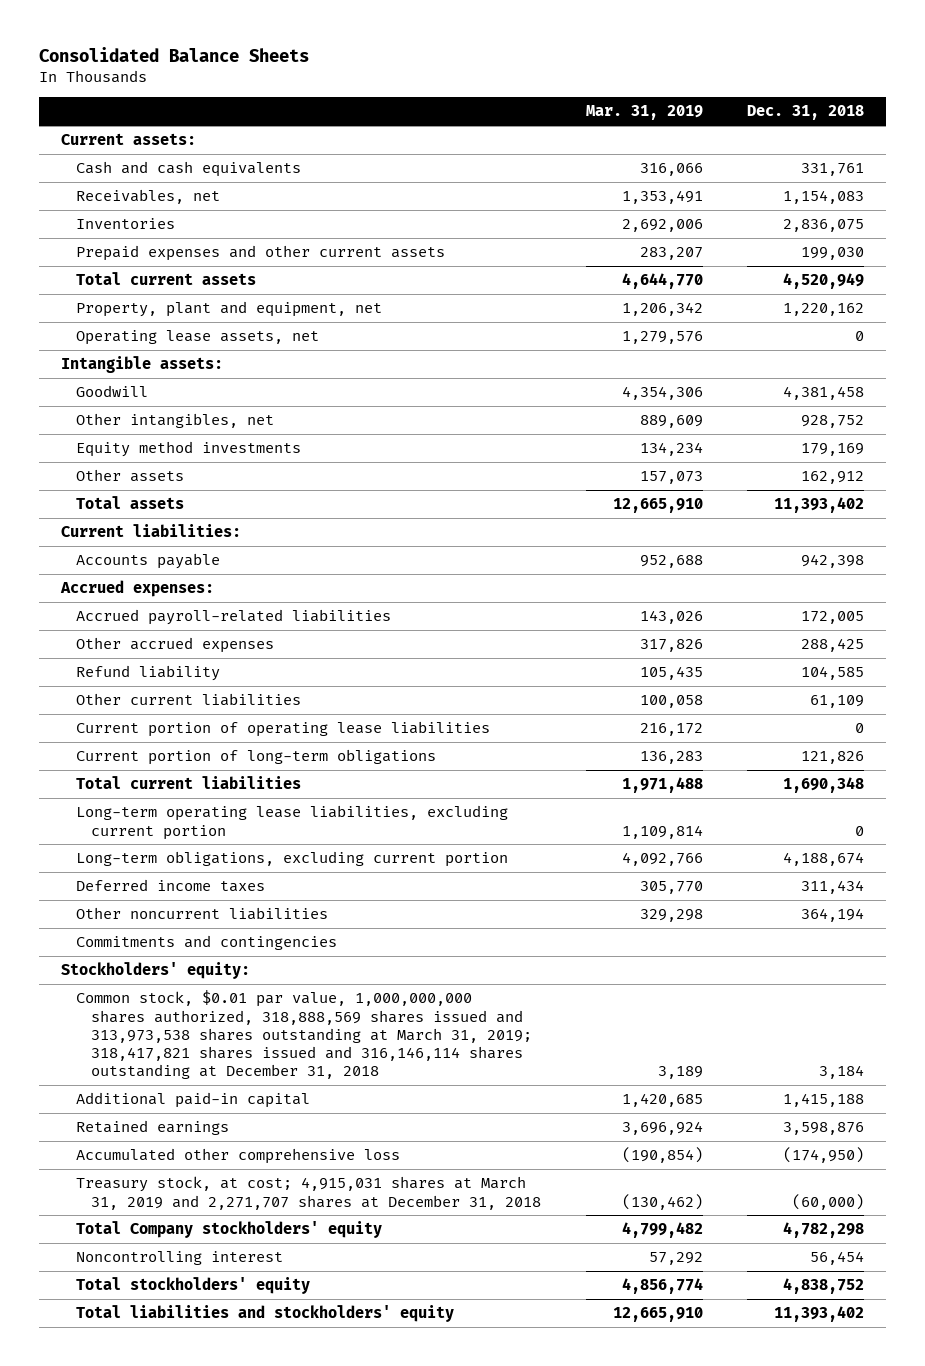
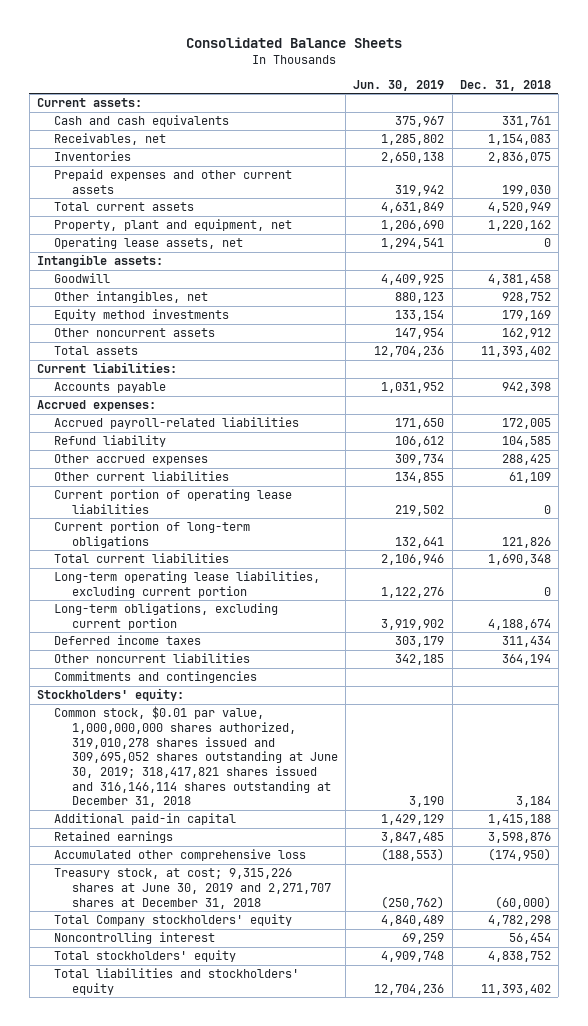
- | Mar. 31, 2019 | Dec. 31, 2018
+ | Jun. 30, 2019 | Dec. 31, 2018
- Other assets | 157,073 | 162,912
+ Other noncurrent assets | 147,954 | 162,912
moved down: Other accrued expenses | 309,734 | 288,425
- Common stock, $0.01 par value, 1,000,000,000 shares authorized, 318,888,569 shares issued and 313,973,538 shares outstanding at March 31, 2019; 318,417,821 shares issued and 316,146,114 shares outstanding at December 31, 2018 | 3,189 | 3,184
+ Common stock, $0.01 par value, 1,000,000,000 shares authorized, 319,010,278 shares issued and 309,695,052 shares outstanding at June 30, 2019; 318,417,821 shares issued and 316,146,114 shares outstanding at December 31, 2018 | 3,190 | 3,184
- Treasury stock, at cost; 4,915,031 shares at March 31, 2019 and 2,271,707 shares at December 31, 2018 | (130,462) | (60,000)
+ Treasury stock, at cost; 9,315,226 shares at June 30, 2019 and 2,271,707 shares at December 31, 2018 | (250,762) | (60,000)

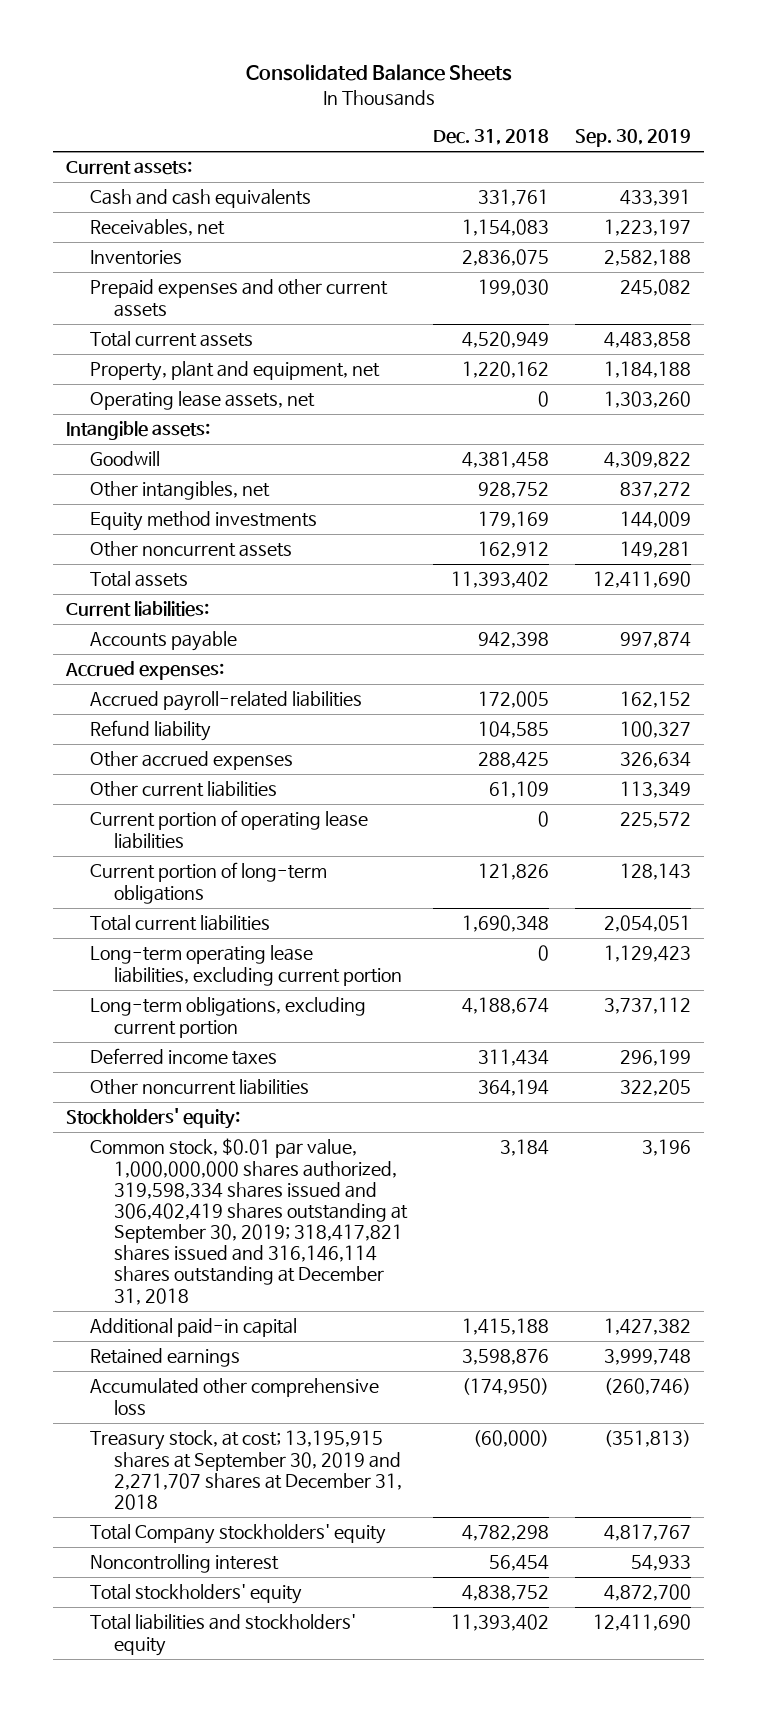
- | Jun. 30, 2019 | Dec. 31, 2018
+ | Dec. 31, 2018 | Sep. 30, 2019
- Commitments and contingencies
- Common stock, $0.01 par value, 1,000,000,000 shares authorized, 319,010,278 shares issued and 309,695,052 shares outstanding at June 30, 2019; 318,417,821 shares issued and 316,146,114 shares outstanding at December 31, 2018 | 3,190 | 3,184
+ Common stock, $0.01 par value, 1,000,000,000 shares authorized, 319,598,334 shares issued and 306,402,419 shares outstanding at September 30, 2019; 318,417,821 shares issued and 316,146,114 shares outstanding at December 31, 2018 | 3,184 | 3,196
- Treasury stock, at cost; 9,315,226 shares at June 30, 2019 and 2,271,707 shares at December 31, 2018 | (250,762) | (60,000)
+ Treasury stock, at cost; 13,195,915 shares at September 30, 2019 and 2,271,707 shares at December 31, 2018 | (60,000) | (351,813)

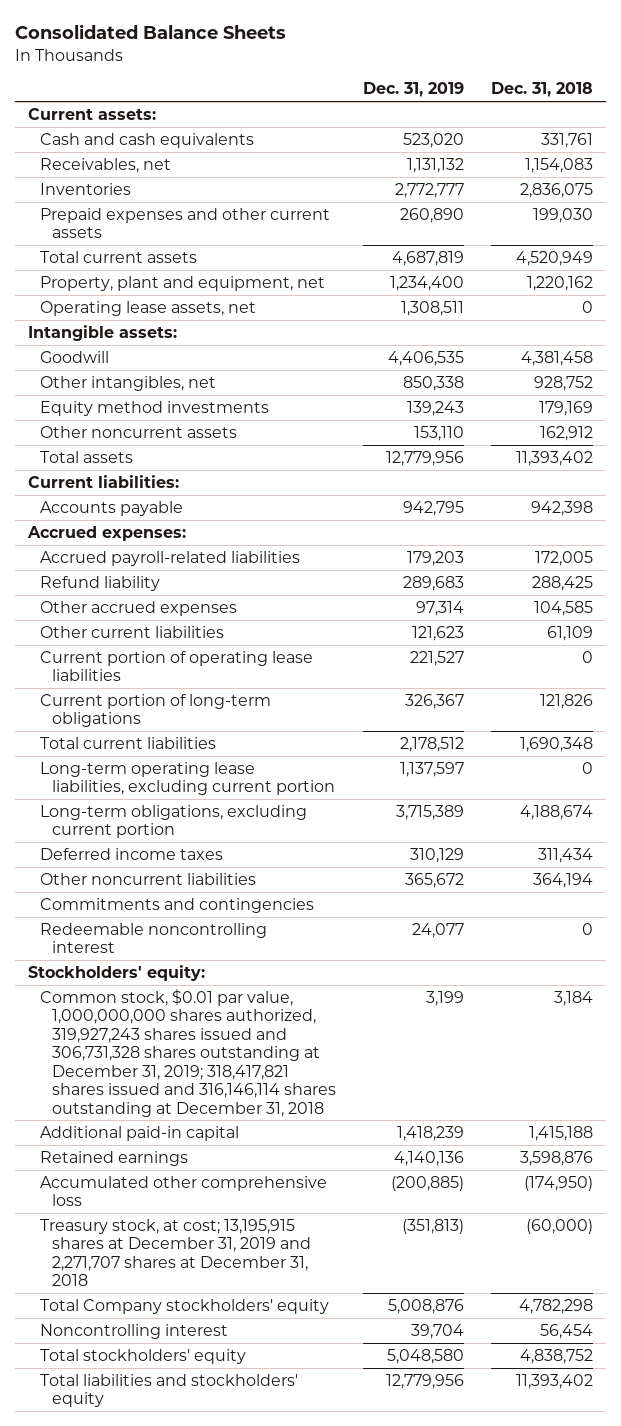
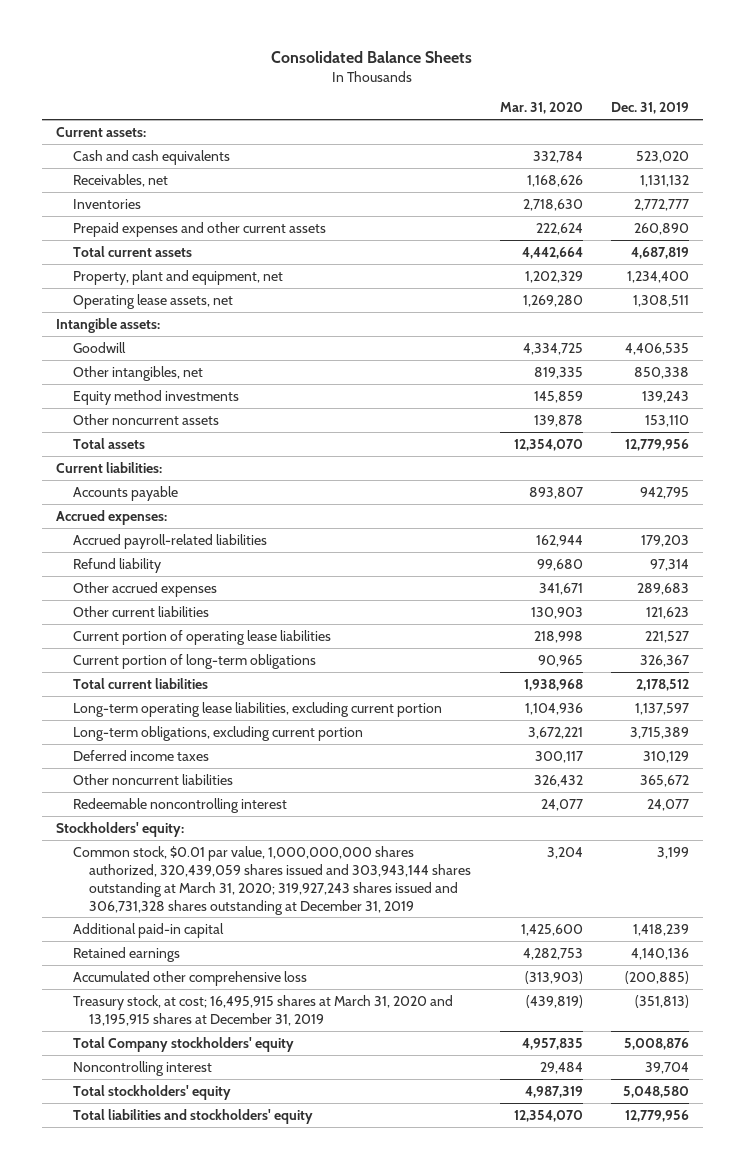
- | Dec. 31, 2019 | Dec. 31, 2018
+ | Mar. 31, 2020 | Dec. 31, 2019
- Refund liability | 289,683 | 288,425
- Other accrued expenses | 97,314 | 104,585
+ Refund liability | 99,680 | 97,314
+ Other accrued expenses | 341,671 | 289,683
- Commitments and contingencies
- Common stock, $0.01 par value, 1,000,000,000 shares authorized, 319,927,243 shares issued and 306,731,328 shares outstanding at December 31, 2019; 318,417,821 shares issued and 316,146,114 shares outstanding at December 31, 2018 | 3,199 | 3,184
+ Common stock, $0.01 par value, 1,000,000,000 shares authorized, 320,439,059 shares issued and 303,943,144 shares outstanding at March 31, 2020; 319,927,243 shares issued and 306,731,328 shares outstanding at December 31, 2019 | 3,204 | 3,199
- Treasury stock, at cost; 13,195,915 shares at December 31, 2019 and 2,271,707 shares at December 31, 2018 | (351,813) | (60,000)
+ Treasury stock, at cost; 16,495,915 shares at March 31, 2020 and 13,195,915 shares at December 31, 2019 | (439,819) | (351,813)

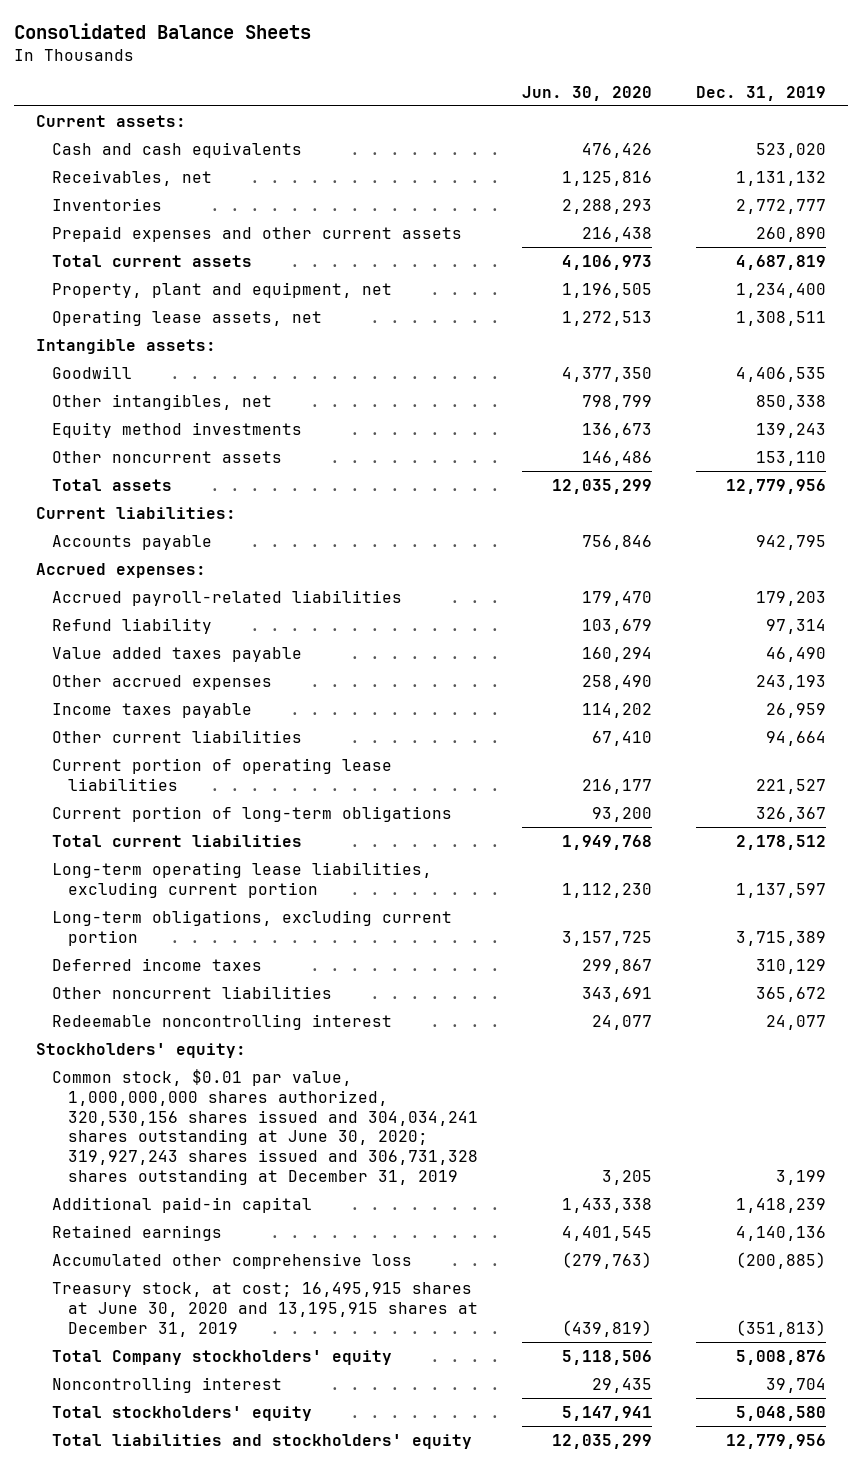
- | Mar. 31, 2020 | Dec. 31, 2019
+ | Jun. 30, 2020 | Dec. 31, 2019
- Other accrued expenses | 341,671 | 289,683
- Other current liabilities | 130,903 | 121,623
+ Value added taxes payable | 160,294 | 46,490
+ Other accrued expenses | 258,490 | 243,193
+ Income taxes payable | 114,202 | 26,959
+ Other current liabilities | 67,410 | 94,664
- Common stock, $0.01 par value, 1,000,000,000 shares authorized, 320,439,059 shares issued and 303,943,144 shares outstanding at March 31, 2020; 319,927,243 shares issued and 306,731,328 shares outstanding at December 31, 2019 | 3,204 | 3,199
+ Common stock, $0.01 par value, 1,000,000,000 shares authorized, 320,530,156 shares issued and 304,034,241 shares outstanding at June 30, 2020; 319,927,243 shares issued and 306,731,328 shares outstanding at December 31, 2019 | 3,205 | 3,199
- Treasury stock, at cost; 16,495,915 shares at March 31, 2020 and 13,195,915 shares at December 31, 2019 | (439,819) | (351,813)
+ Treasury stock, at cost; 16,495,915 shares at June 30, 2020 and 13,195,915 shares at December 31, 2019 | (439,819) | (351,813)

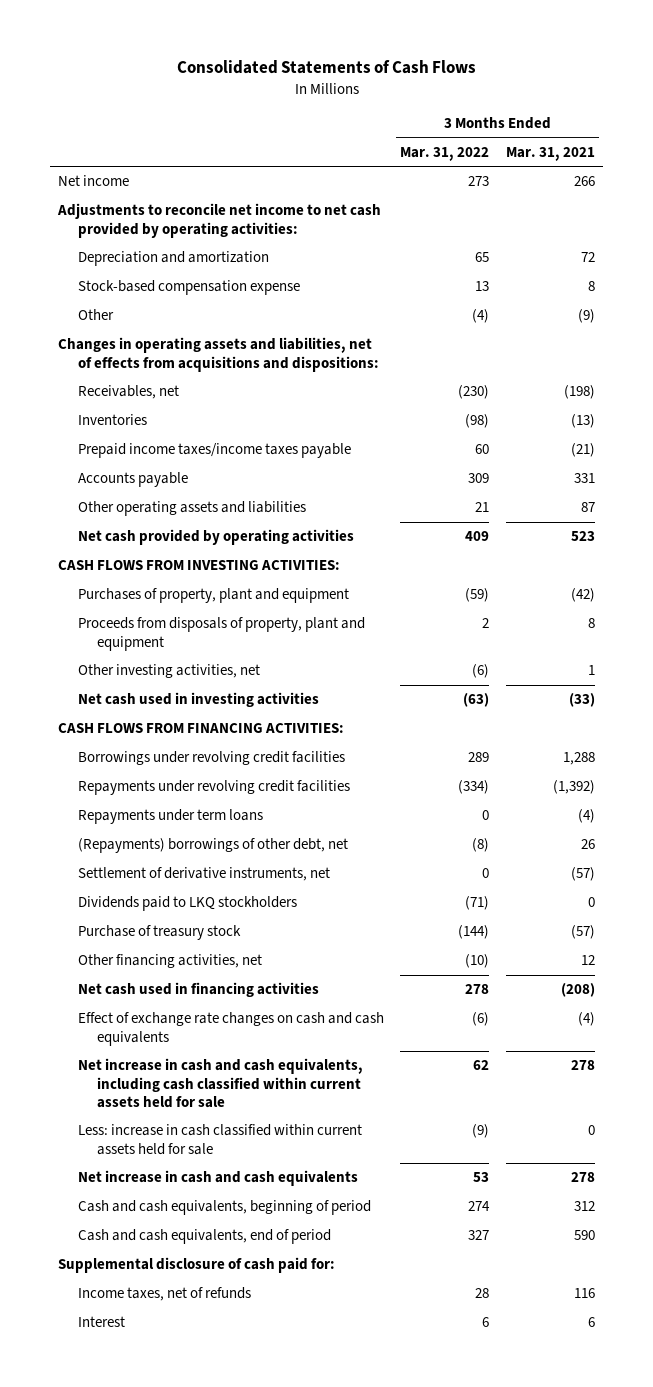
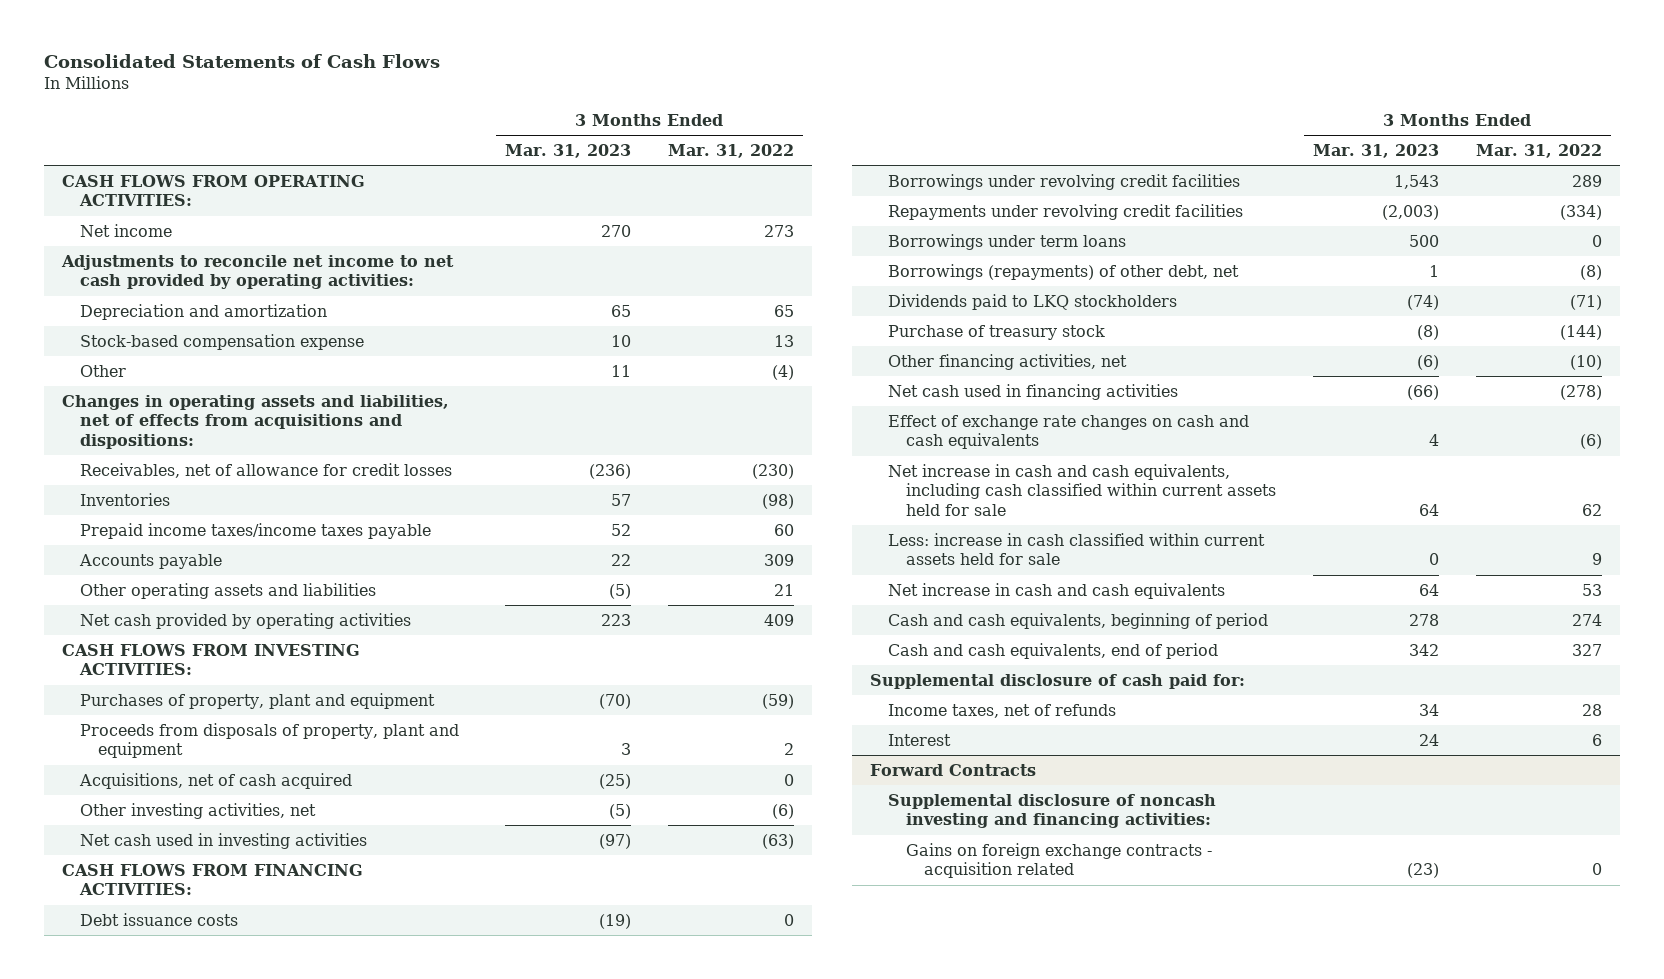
- | 3 Months Ended Mar. 31, 2022 | 3 Months Ended Mar. 31, 2021
+ | 3 Months Ended Mar. 31, 2023 | 3 Months Ended Mar. 31, 2022
+ CASH FLOWS FROM OPERATING ACTIVITIES:
- Receivables, net | (230) | (198)
+ Receivables, net of allowance for credit losses | (236) | (230)
+ Acquisitions, net of cash acquired | (25) | 0
+ Debt issuance costs | (19) | 0
- Repayments under term loans | 0 | (4)
- (Repayments) borrowings of other debt, net | (8) | 26
- Settlement of derivative instruments, net | 0 | (57)
+ Borrowings under term loans | 500 | 0
+ Borrowings (repayments) of other debt, net | 1 | (8)
- Net cash used in financing activities | 278 | (208)
+ Net cash used in financing activities | (66) | (278)
- Less: increase in cash classified within current assets held for sale | (9) | 0
+ Less: increase in cash classified within current assets held for sale | 0 | 9
+ Forward Contracts
+ Supplemental disclosure of noncash investing and financing activities:
+ Gains on foreign exchange contracts - acquisition related | (23) | 0

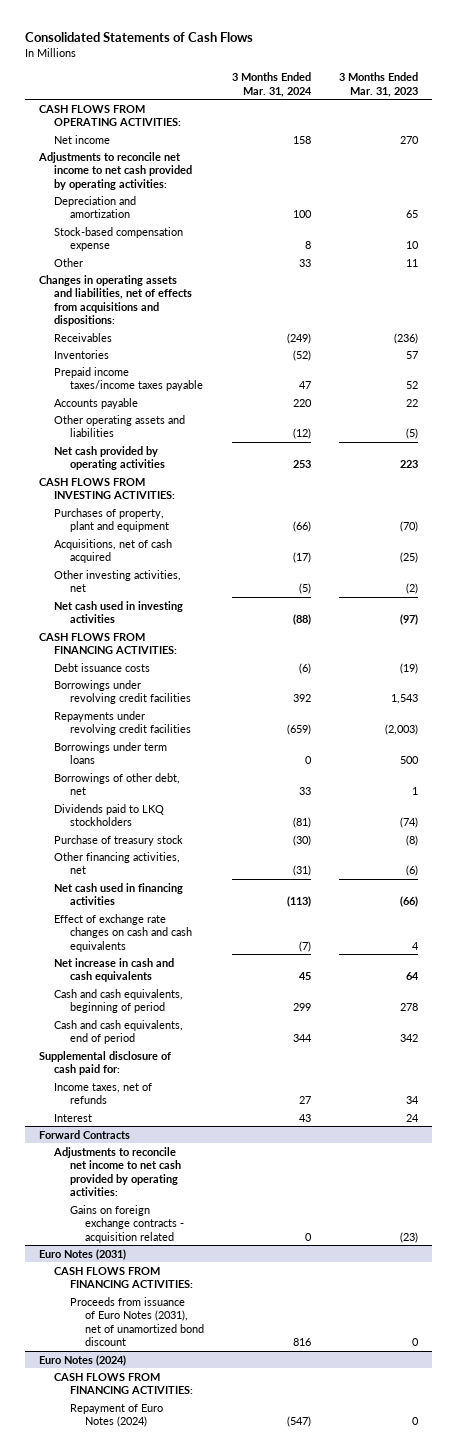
- | 3 Months Ended Mar. 31, 2023 | 3 Months Ended Mar. 31, 2022
+ | 3 Months Ended Mar. 31, 2024 | 3 Months Ended Mar. 31, 2023
- Receivables, net of allowance for credit losses | (236) | (230)
+ Receivables | (249) | (236)
- Proceeds from disposals of property, plant and equipment | 3 | 2
- Other investing activities, net | (5) | (6)
+ Other investing activities, net | (5) | (2)
- Borrowings (repayments) of other debt, net | 1 | (8)
+ Borrowings of other debt, net | 33 | 1
- Net increase in cash and cash equivalents, including cash classified within current assets held for sale | 64 | 62
- Less: increase in cash classified within current assets held for sale | 0 | 9
@ Forward Contracts
- Supplemental disclosure of noncash investing and financing activities:
+ Adjustments to reconcile net income to net cash provided by operating activities:
+ Euro Notes (2031)
+ CASH FLOWS FROM FINANCING ACTIVITIES:
+ Proceeds from issuance of Euro Notes (2031), net of unamortized bond discount | 816 | 0
+ Euro Notes (2024)
+ CASH FLOWS FROM FINANCING ACTIVITIES:
+ Repayment of Euro Notes (2024) | (547) | 0

